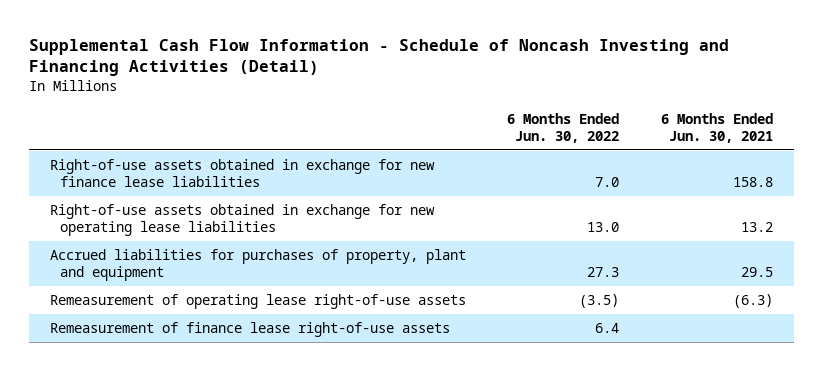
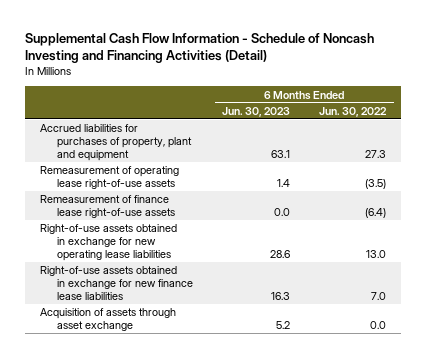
- | 6 Months Ended Jun. 30, 2022 | 6 Months Ended Jun. 30, 2021
+ | 6 Months Ended Jun. 30, 2023 | 6 Months Ended Jun. 30, 2022
- Remeasurement of finance lease right-of-use assets | 6.4 |
+ Remeasurement of finance lease right-of-use assets | 0.0 | (6.4)
moved down: Right-of-use assets obtained in exchange for new operating lease liabilities | 28.6 | 13.0
moved down: Right-of-use assets obtained in exchange for new finance lease liabilities | 16.3 | 7.0
+ Acquisition of assets through asset exchange | 5.2 | 0.0

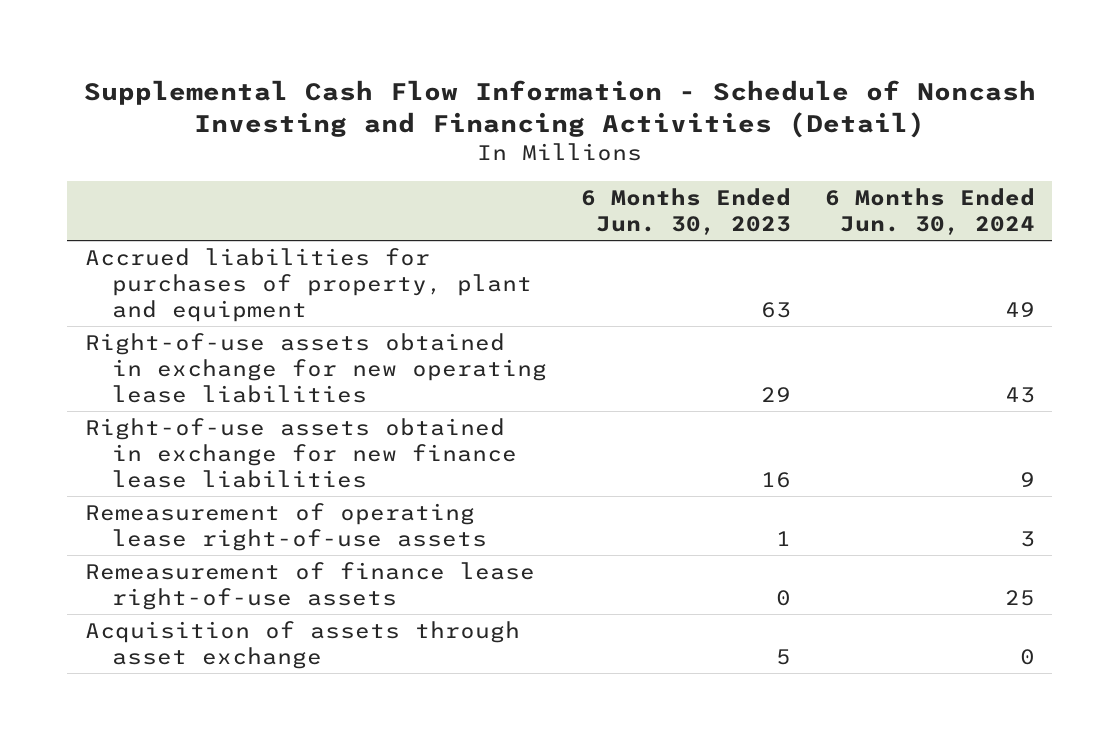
- | 6 Months Ended Jun. 30, 2023 | 6 Months Ended Jun. 30, 2022
+ | 6 Months Ended Jun. 30, 2023 | 6 Months Ended Jun. 30, 2024
- Accrued liabilities for purchases of property, plant and equipment | 63.1 | 27.3
- Remeasurement of operating lease right-of-use assets | 1.4 | (3.5)
- Remeasurement of finance lease right-of-use assets | 0.0 | (6.4)
- Right-of-use assets obtained in exchange for new operating lease liabilities | 28.6 | 13.0
- Right-of-use assets obtained in exchange for new finance lease liabilities | 16.3 | 7.0
- Acquisition of assets through asset exchange | 5.2 | 0.0
+ Accrued liabilities for purchases of property, plant and equipment | 63 | 49
+ Right-of-use assets obtained in exchange for new operating lease liabilities | 29 | 43
+ Right-of-use assets obtained in exchange for new finance lease liabilities | 16 | 9
+ Remeasurement of operating lease right-of-use assets | 1 | 3
+ Remeasurement of finance lease right-of-use assets | 0 | 25
+ Acquisition of assets through asset exchange | 5 | 0

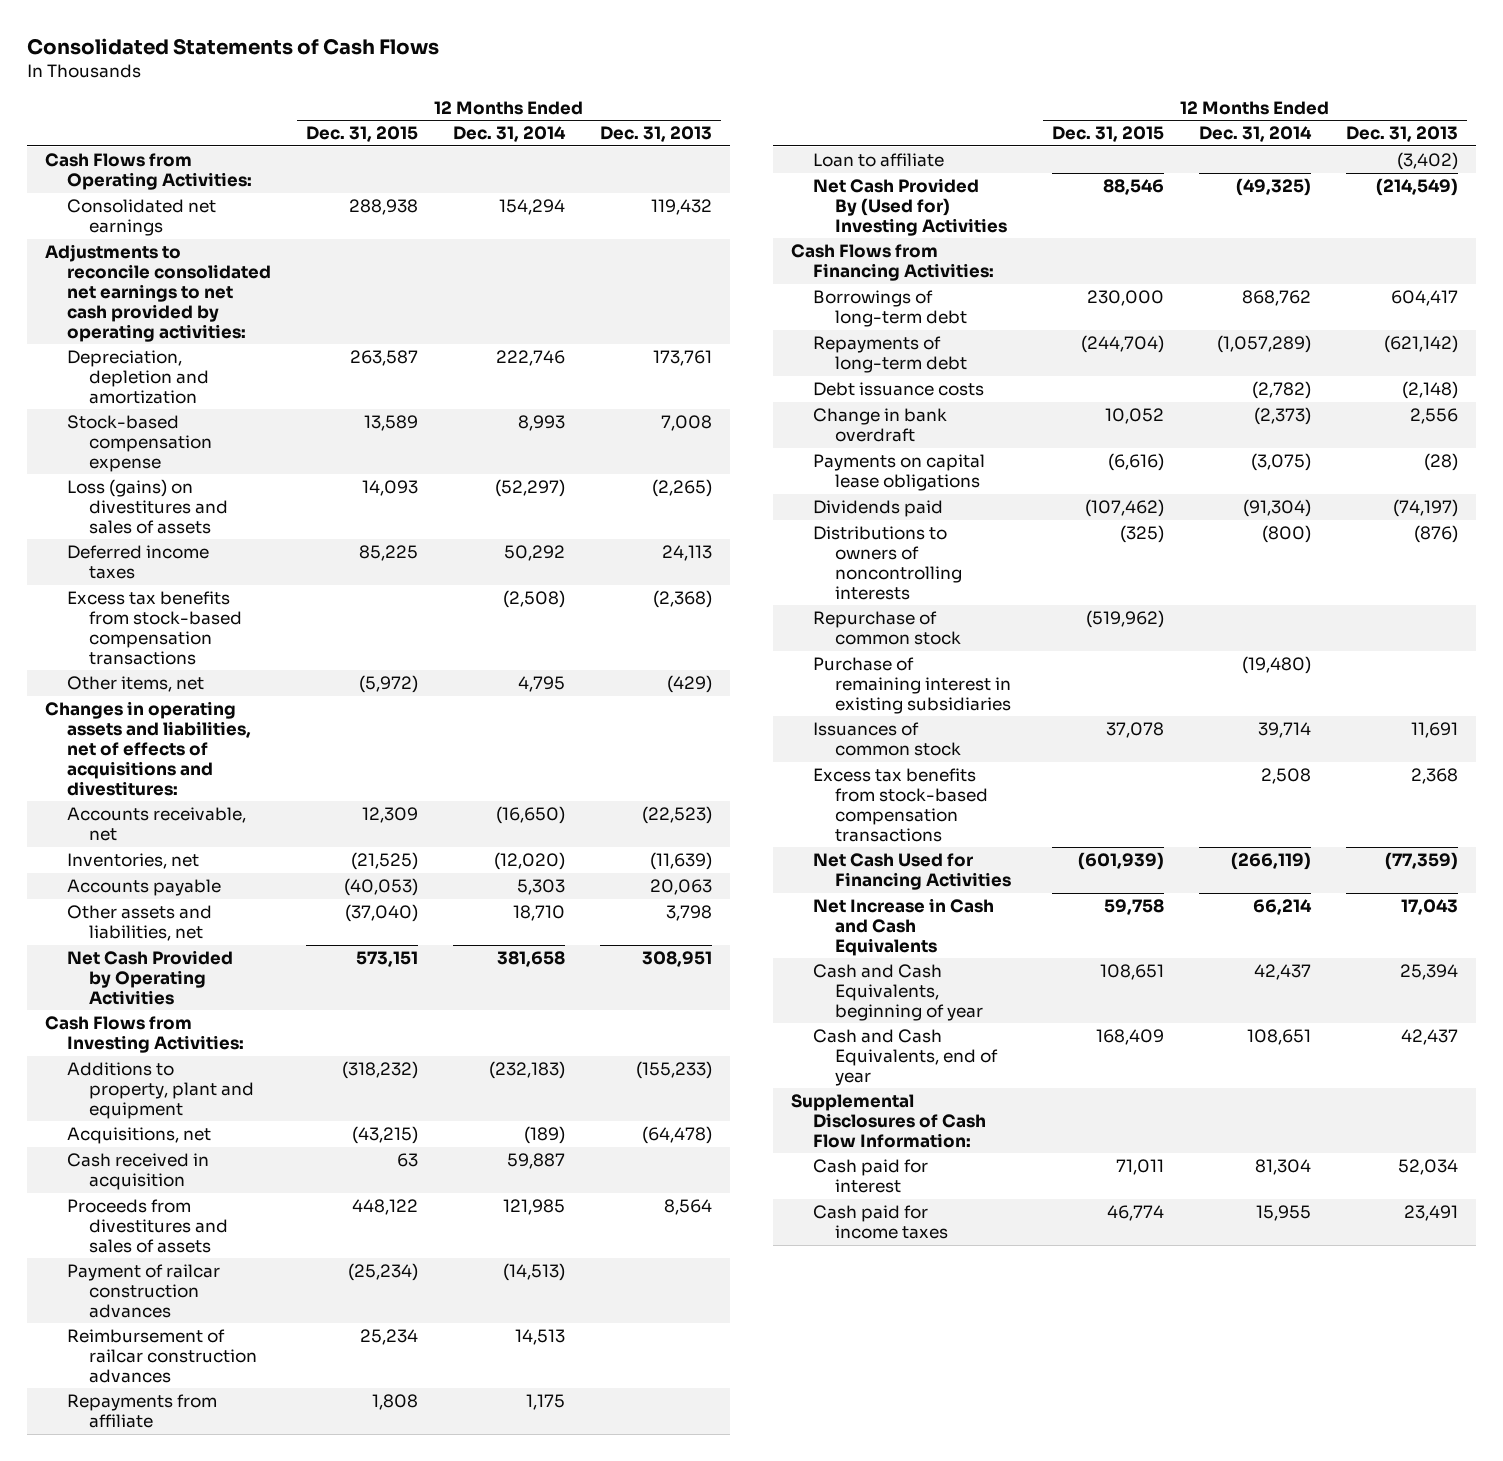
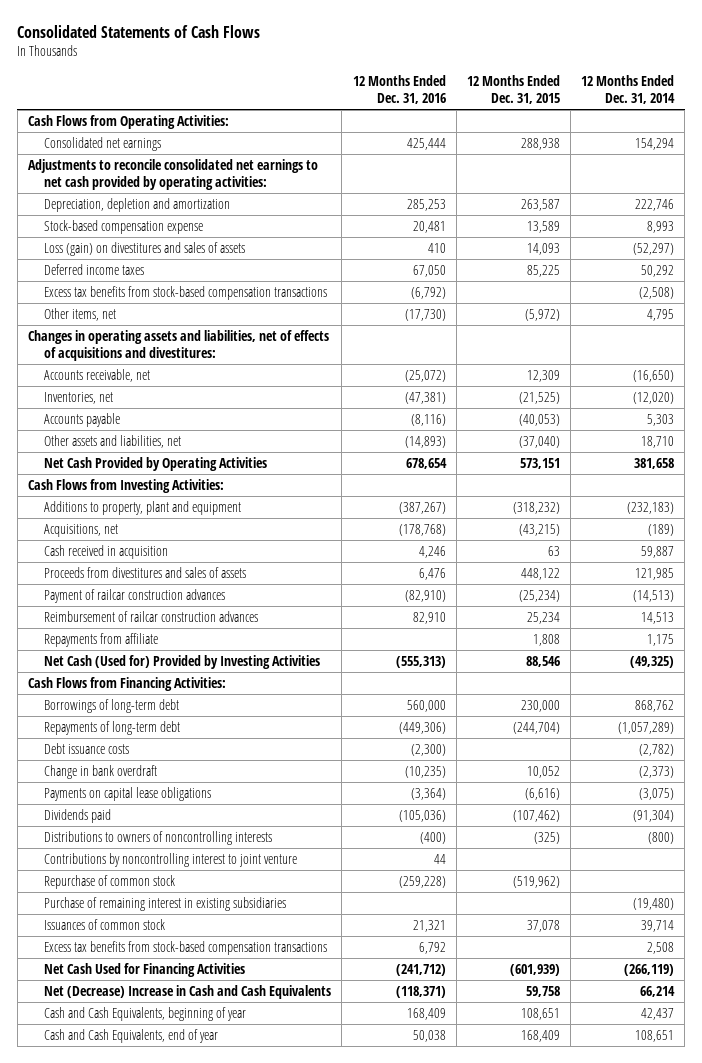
- | 12 Months Ended Dec. 31, 2015 | 12 Months Ended Dec. 31, 2014 | 12 Months Ended Dec. 31, 2013
+ | 12 Months Ended Dec. 31, 2016 | 12 Months Ended Dec. 31, 2015 | 12 Months Ended Dec. 31, 2014
- Loss (gains) on divestitures and sales of assets | 14,093 | (52,297) | (2,265)
+ Loss (gain) on divestitures and sales of assets | 410 | 14,093 | (52,297)
- Loan to affiliate | | | (3,402)
- Net Cash Provided By (Used for) Investing Activities | 88,546 | (49,325) | (214,549)
+ Net Cash (Used for) Provided by Investing Activities | (555,313) | 88,546 | (49,325)
+ Contributions by noncontrolling interest to joint venture | 44 | |
- Net Increase in Cash and Cash Equivalents | 59,758 | 66,214 | 17,043
+ Net (Decrease) Increase in Cash and Cash Equivalents | (118,371) | 59,758 | 66,214
- Supplemental Disclosures of Cash Flow Information:
- Cash paid for interest | 71,011 | 81,304 | 52,034
- Cash paid for income taxes | 46,774 | 15,955 | 23,491

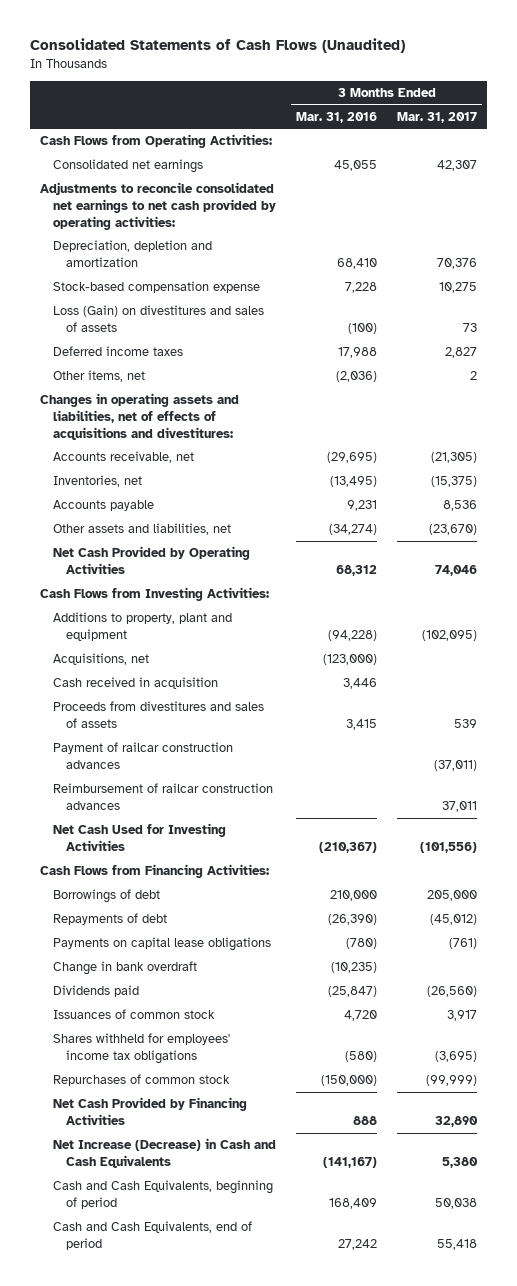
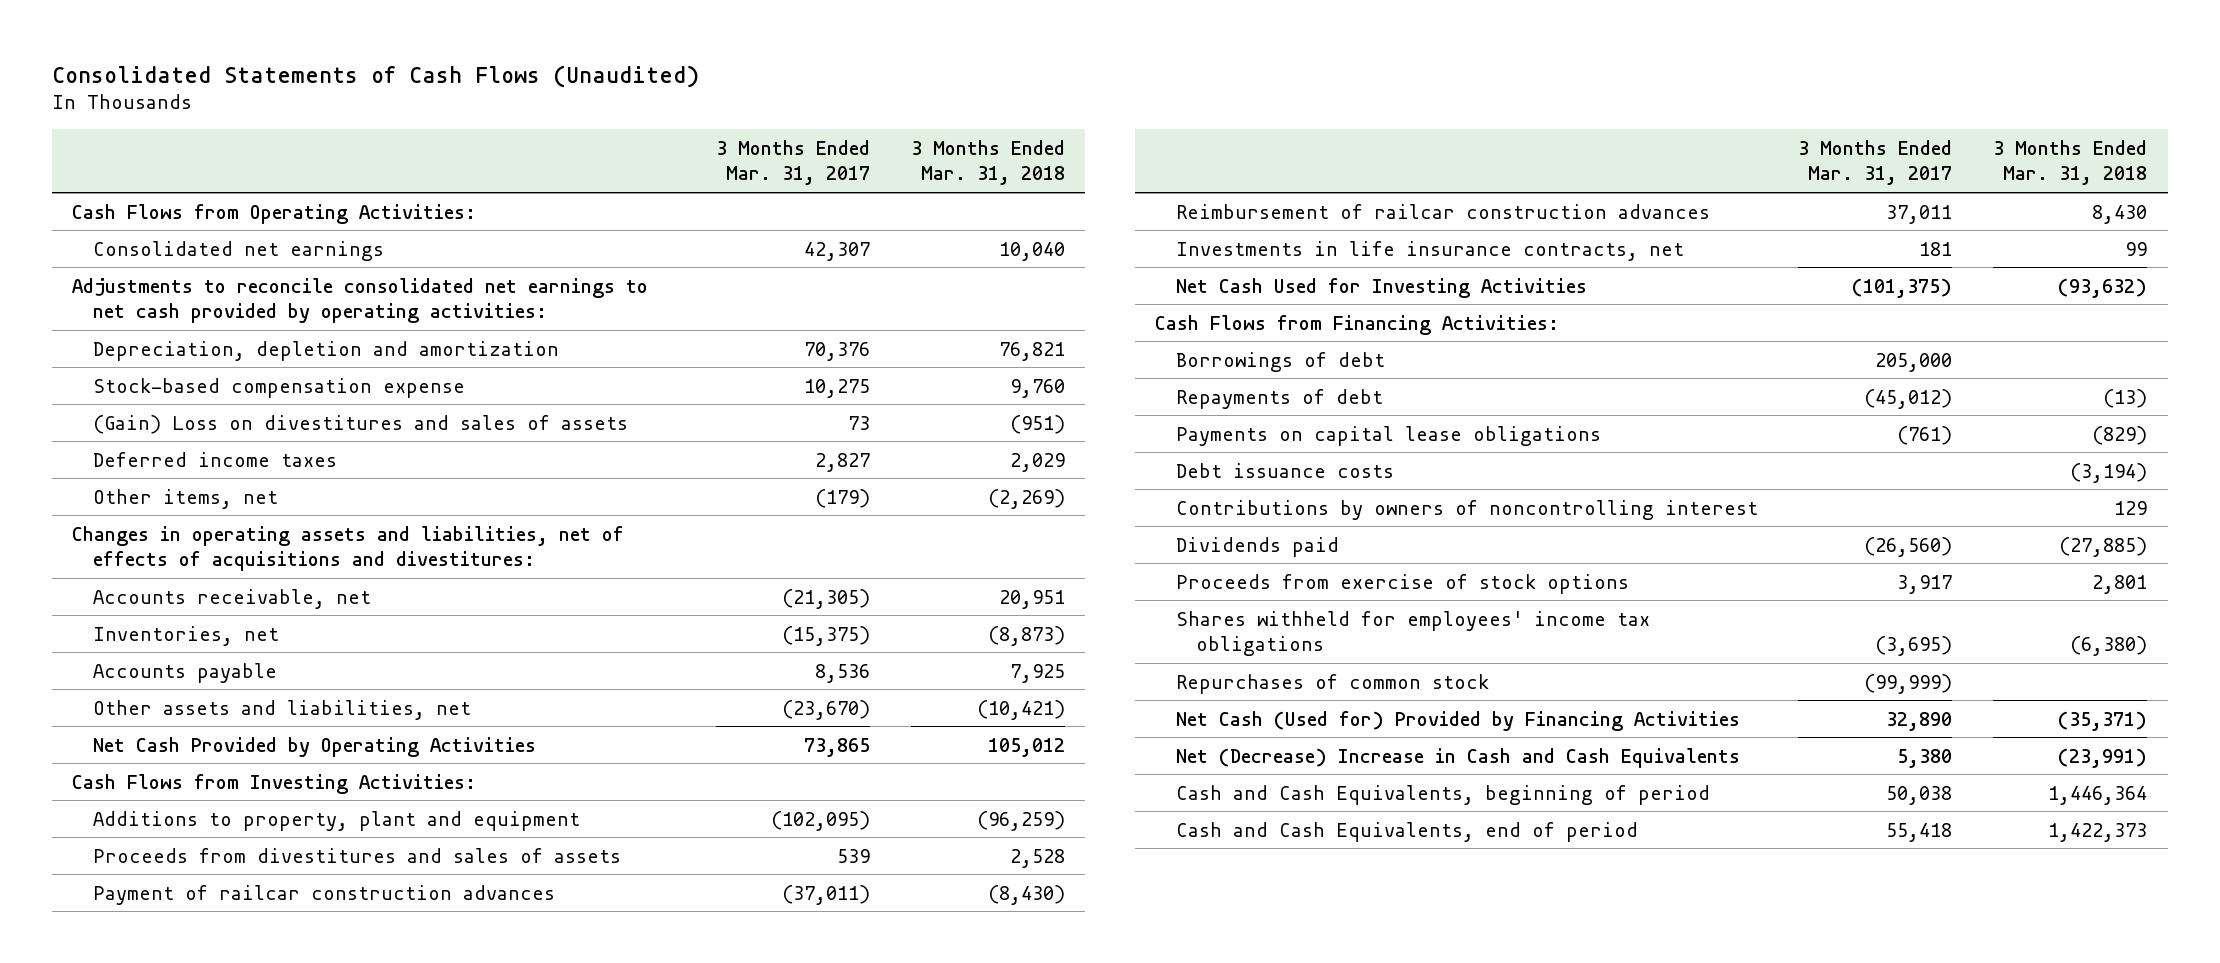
- | 3 Months Ended Mar. 31, 2016 | 3 Months Ended Mar. 31, 2017
+ | 3 Months Ended Mar. 31, 2017 | 3 Months Ended Mar. 31, 2018
- Loss (Gain) on divestitures and sales of assets | (100) | 73
+ (Gain) Loss on divestitures and sales of assets | 73 | (951)
- Other items, net | (2,036) | 2
+ Other items, net | (179) | (2,269)
- Net Cash Provided by Operating Activities | 68,312 | 74,046
+ Net Cash Provided by Operating Activities | 73,865 | 105,012
- Acquisitions, net | (123,000) |
- Cash received in acquisition | 3,446 |
- Net Cash Used for Investing Activities | (210,367) | (101,556)
+ Investments in life insurance contracts, net | 181 | 99
+ Net Cash Used for Investing Activities | (101,375) | (93,632)
- Change in bank overdraft | (10,235) |
+ Debt issuance costs | | (3,194)
+ Contributions by owners of noncontrolling interest | | 129
- Issuances of common stock | 4,720 | 3,917
+ Proceeds from exercise of stock options | 3,917 | 2,801
- Net Cash Provided by Financing Activities | 888 | 32,890
- Net Increase (Decrease) in Cash and Cash Equivalents | (141,167) | 5,380
+ Net Cash (Used for) Provided by Financing Activities | 32,890 | (35,371)
+ Net (Decrease) Increase in Cash and Cash Equivalents | 5,380 | (23,991)

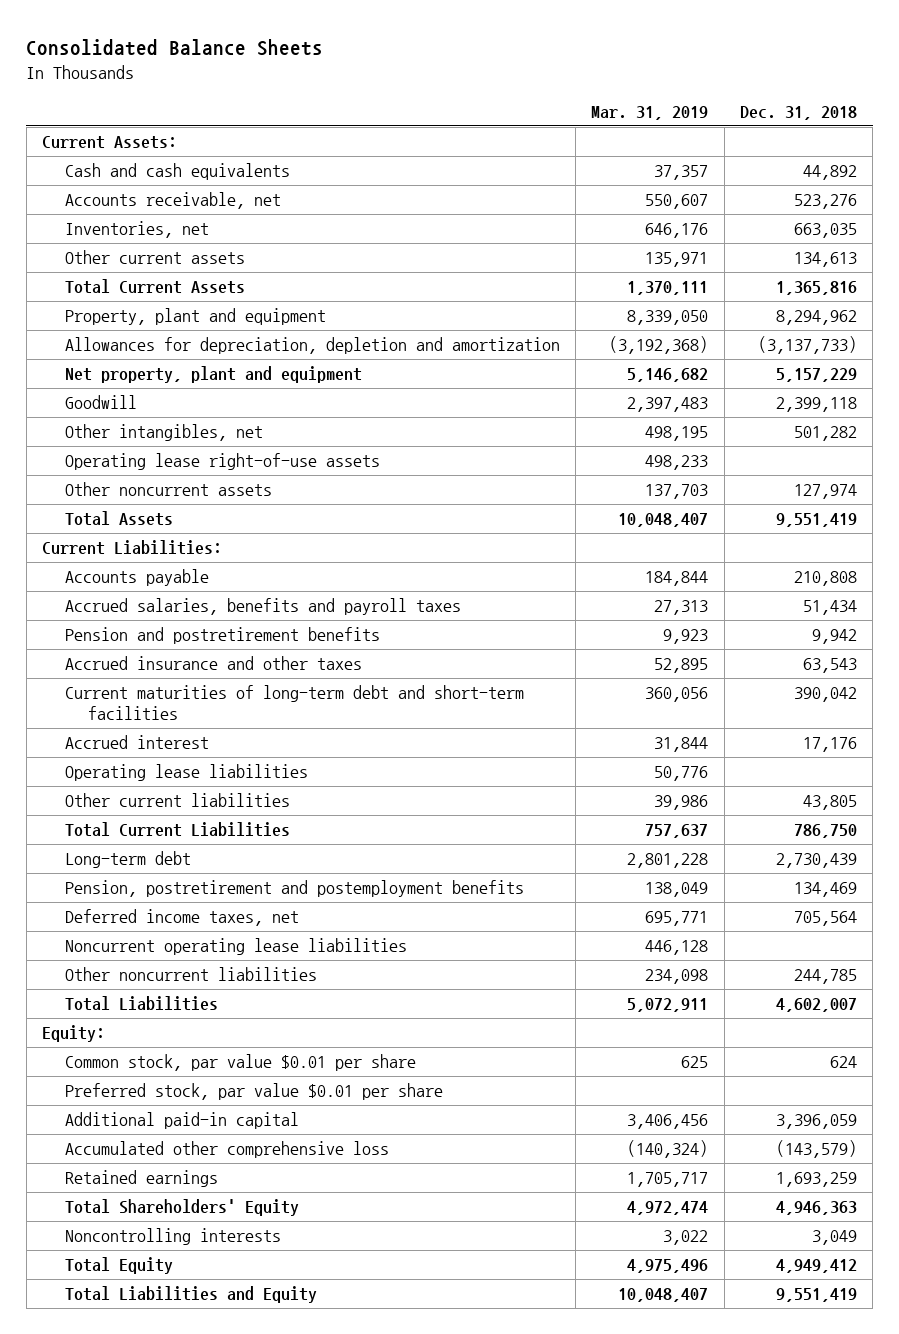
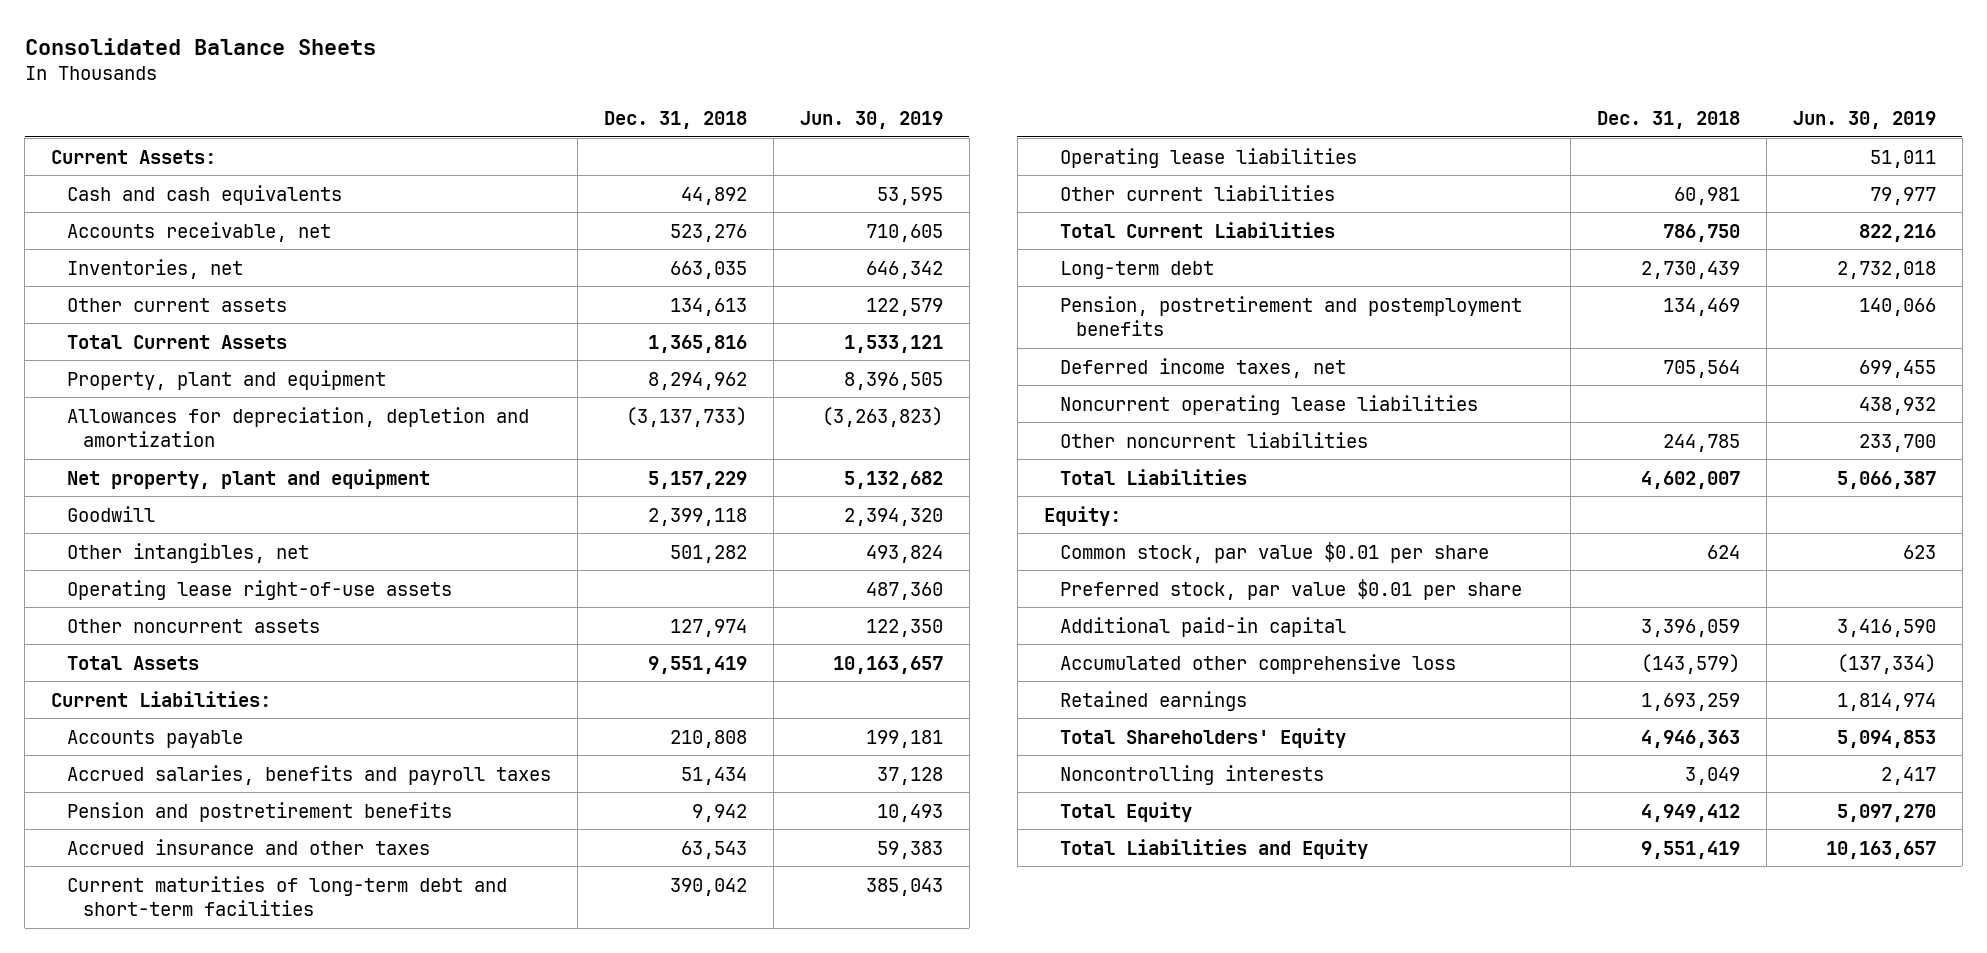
- | Mar. 31, 2019 | Dec. 31, 2018
+ | Dec. 31, 2018 | Jun. 30, 2019
- Accrued interest | 31,844 | 17,176
- Other current liabilities | 39,986 | 43,805
+ Other current liabilities | 60,981 | 79,977

